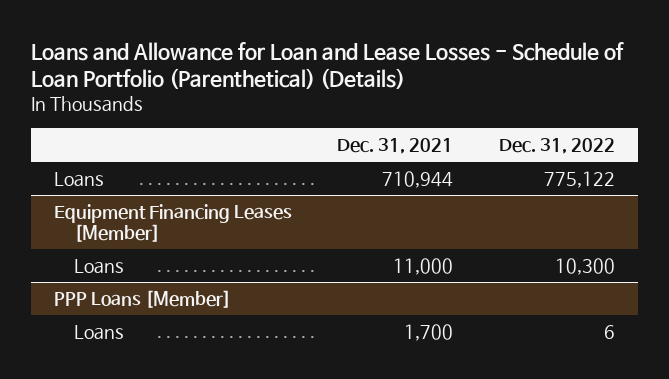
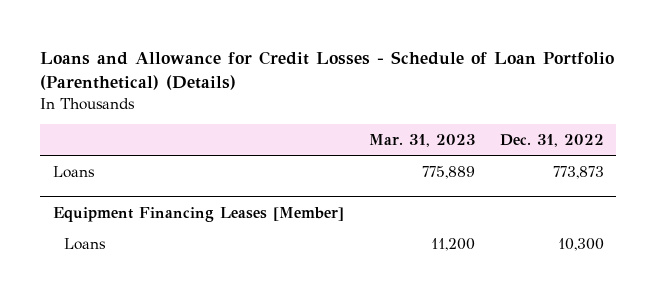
- Loans and Allowance for Loan and Lease Losses - Schedule of Loan Portfolio (Parenthetical) (Details)
+ Loans and Allowance for Credit Losses - Schedule of Loan Portfolio (Parenthetical) (Details)
- | Dec. 31, 2021 | Dec. 31, 2022
+ | Mar. 31, 2023 | Dec. 31, 2022
- Loans | 710,944 | 775,122
+ Loans | 775,889 | 773,873
- PPP Loans [Member]
- Loans | 1,700 | 6

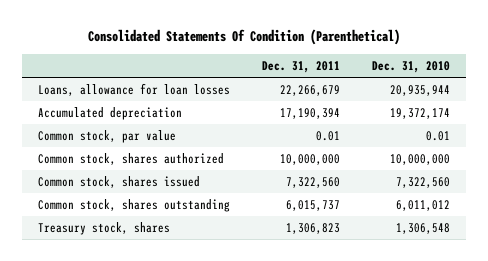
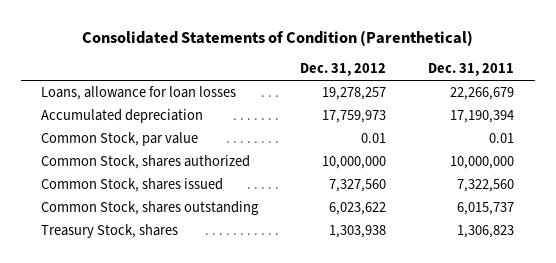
- Consolidated Statements Of Condition (Parenthetical)
+ Consolidated Statements of Condition (Parenthetical)
- | Dec. 31, 2011 | Dec. 31, 2010
+ | Dec. 31, 2012 | Dec. 31, 2011
- Common stock, par value | 0.01 | 0.01
- Common stock, shares authorized | 10,000,000 | 10,000,000
- Common stock, shares issued | 7,322,560 | 7,322,560
- Common stock, shares outstanding | 6,015,737 | 6,011,012
- Treasury stock, shares | 1,306,823 | 1,306,548
+ Common Stock, par value | 0.01 | 0.01
+ Common Stock, shares authorized | 10,000,000 | 10,000,000
+ Common Stock, shares issued | 7,327,560 | 7,322,560
+ Common Stock, shares outstanding | 6,023,622 | 6,015,737
+ Treasury Stock, shares | 1,303,938 | 1,306,823

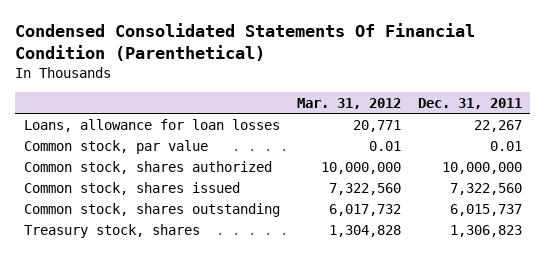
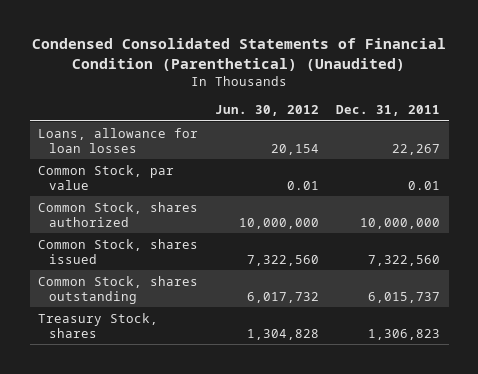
- Condensed Consolidated Statements Of Financial Condition (Parenthetical)
+ Condensed Consolidated Statements of Financial Condition (Parenthetical) (Unaudited)
- | Mar. 31, 2012 | Dec. 31, 2011
+ | Jun. 30, 2012 | Dec. 31, 2011
- Common stock, par value | 0.01 | 0.01
- Common stock, shares authorized | 10,000,000 | 10,000,000
- Common stock, shares issued | 7,322,560 | 7,322,560
- Common stock, shares outstanding | 6,017,732 | 6,015,737
- Treasury stock, shares | 1,304,828 | 1,306,823
+ Common Stock, par value | 0.01 | 0.01
+ Common Stock, shares authorized | 10,000,000 | 10,000,000
+ Common Stock, shares issued | 7,322,560 | 7,322,560
+ Common Stock, shares outstanding | 6,017,732 | 6,015,737
+ Treasury Stock, shares | 1,304,828 | 1,306,823

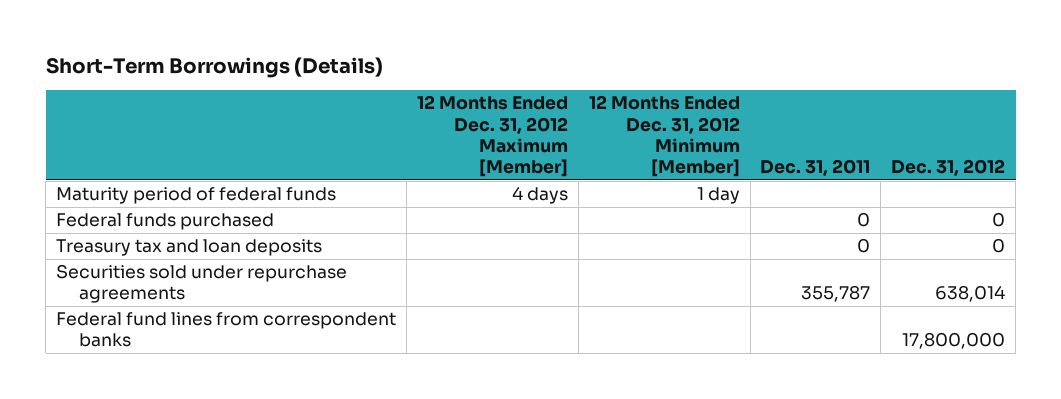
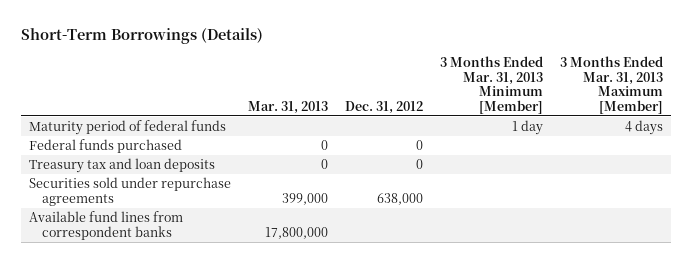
- | 12 Months Ended Dec. 31, 2012 Maximum [Member] | 12 Months Ended Dec. 31, 2012 Minimum [Member] | Dec. 31, 2011 | Dec. 31, 2012
+ | Mar. 31, 2013 | Dec. 31, 2012 | 3 Months Ended Mar. 31, 2013 Minimum [Member] | 3 Months Ended Mar. 31, 2013 Maximum [Member]
- Securities sold under repurchase agreements | | | 355,787 | 638,014
- Federal fund lines from correspondent banks | | | | 17,800,000
+ Securities sold under repurchase agreements | 399,000 | 638,000 | |
+ Available fund lines from correspondent banks | 17,800,000 | | |

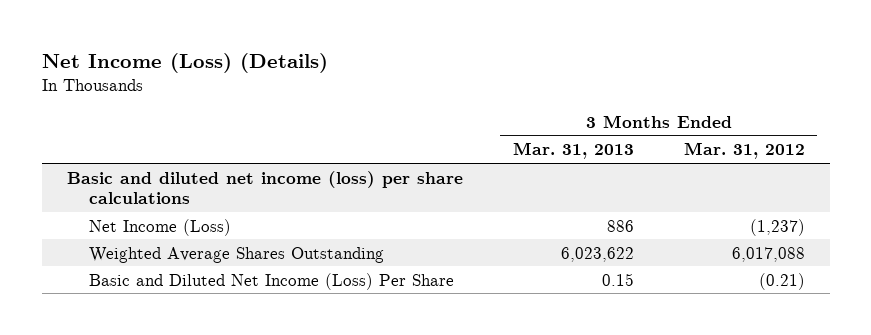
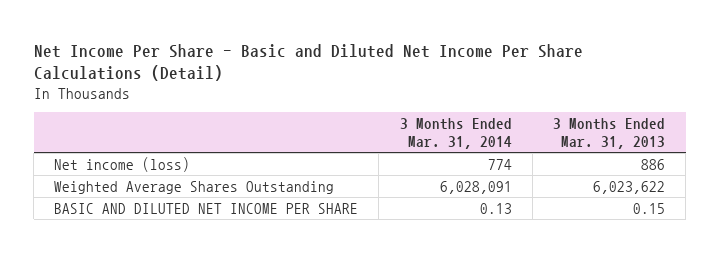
- Net Income (Loss) (Details)
+ Net Income Per Share - Basic and Diluted Net Income Per Share Calculations (Detail)
- | 3 Months Ended Mar. 31, 2013 | 3 Months Ended Mar. 31, 2012
+ | 3 Months Ended Mar. 31, 2014 | 3 Months Ended Mar. 31, 2013
- Basic and diluted net income (loss) per share calculations
- Net Income (Loss) | 886 | (1,237)
+ Net income (loss) | 774 | 886
- Basic and Diluted Net Income (Loss) Per Share | 0.15 | (0.21)
+ BASIC AND DILUTED NET INCOME PER SHARE | 0.13 | 0.15

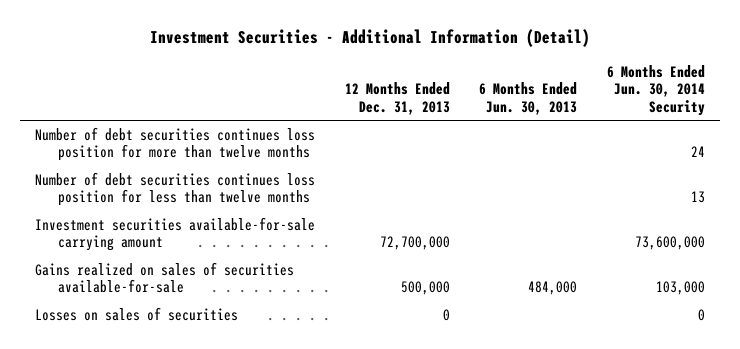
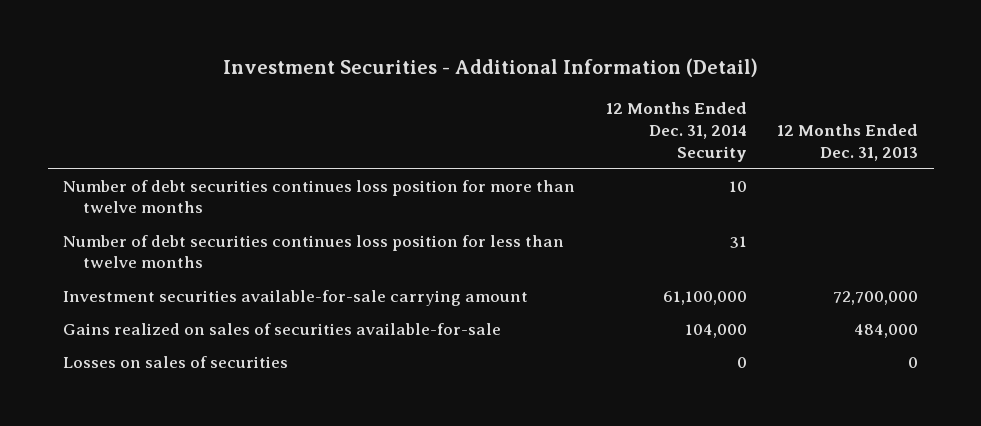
- | 12 Months Ended Dec. 31, 2013 | 6 Months Ended Jun. 30, 2013 | 6 Months Ended Jun. 30, 2014 Security
+ | 12 Months Ended Dec. 31, 2014 Security | 12 Months Ended Dec. 31, 2013
- Gains realized on sales of securities available-for-sale | 500,000 | 484,000 | 103,000
+ Gains realized on sales of securities available-for-sale | 104,000 | 484,000

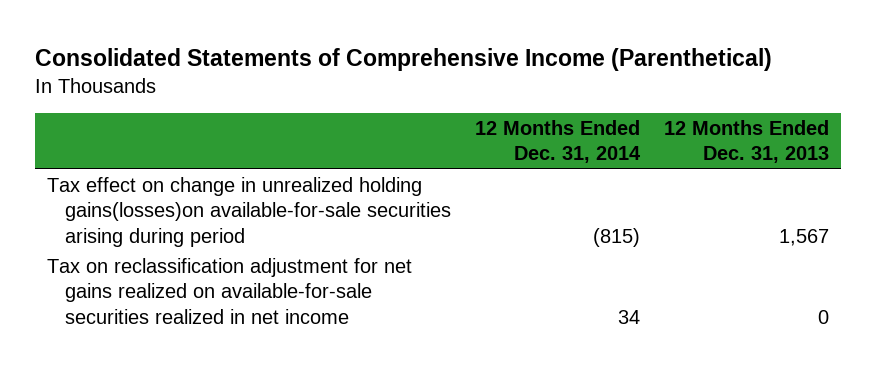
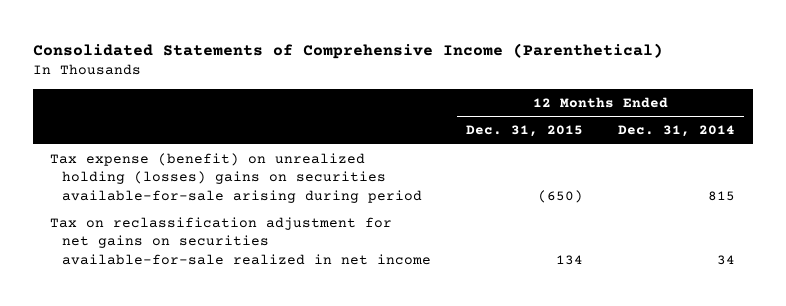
- | 12 Months Ended Dec. 31, 2014 | 12 Months Ended Dec. 31, 2013
+ | 12 Months Ended Dec. 31, 2015 | 12 Months Ended Dec. 31, 2014
- Tax effect on change in unrealized holding gains(losses)on available-for-sale securities arising during period | (815) | 1,567
- Tax on reclassification adjustment for net gains realized on available-for-sale securities realized in net income | 34 | 0
+ Tax expense (benefit) on unrealized holding (losses) gains on securities available-for-sale arising during period | (650) | 815
+ Tax on reclassification adjustment for net gains on securities available-for-sale realized in net income | 134 | 34

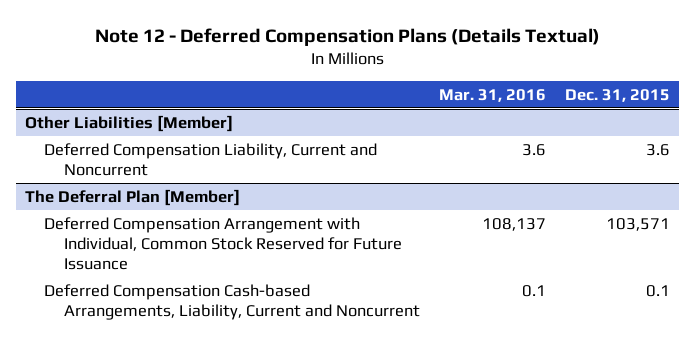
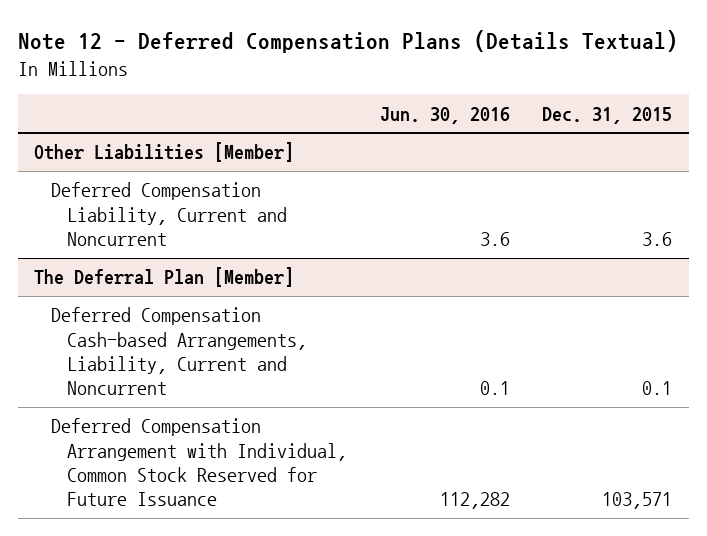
- | Mar. 31, 2016 | Dec. 31, 2015
+ | Jun. 30, 2016 | Dec. 31, 2015
@ The Deferral Plan [Member]
moved down: Deferred Compensation Arrangement with Individual, Common Stock Reserved for Future Issuance | 112,282 | 103,571

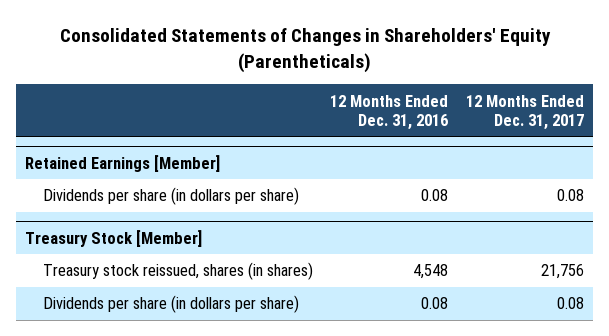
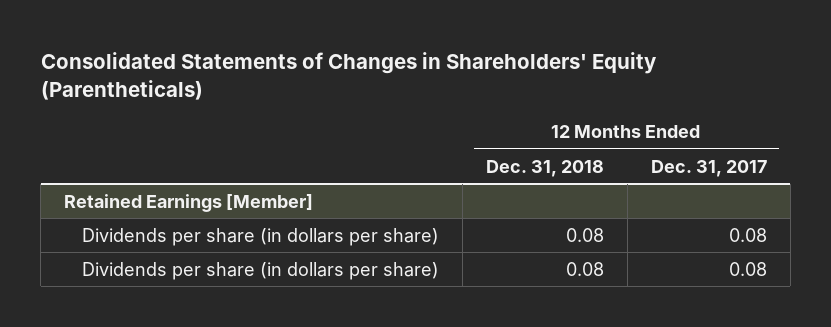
- | 12 Months Ended Dec. 31, 2016 | 12 Months Ended Dec. 31, 2017
+ | 12 Months Ended Dec. 31, 2018 | 12 Months Ended Dec. 31, 2017
- Treasury Stock [Member]
- Treasury stock reissued, shares (in shares) | 4,548 | 21,756

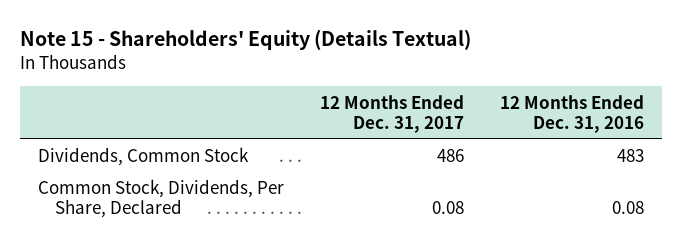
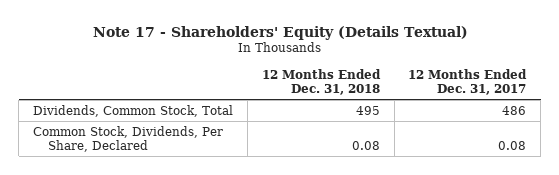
- Note 15 - Shareholders' Equity (Details Textual)
+ Note 17 - Shareholders' Equity (Details Textual)
- | 12 Months Ended Dec. 31, 2017 | 12 Months Ended Dec. 31, 2016
+ | 12 Months Ended Dec. 31, 2018 | 12 Months Ended Dec. 31, 2017
- Dividends, Common Stock | 486 | 483
+ Dividends, Common Stock, Total | 495 | 486

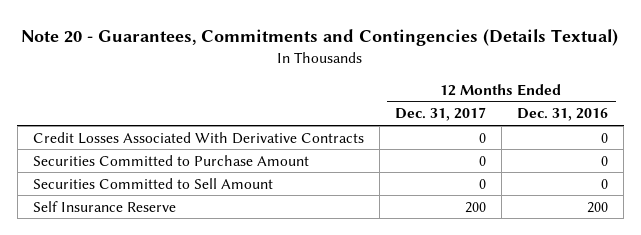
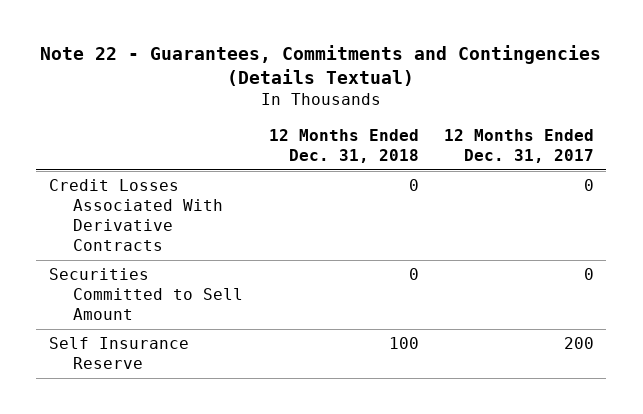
- Note 20 - Guarantees, Commitments and Contingencies (Details Textual)
+ Note 22 - Guarantees, Commitments and Contingencies (Details Textual)
- | 12 Months Ended Dec. 31, 2017 | 12 Months Ended Dec. 31, 2016
+ | 12 Months Ended Dec. 31, 2018 | 12 Months Ended Dec. 31, 2017
- Securities Committed to Purchase Amount | 0 | 0

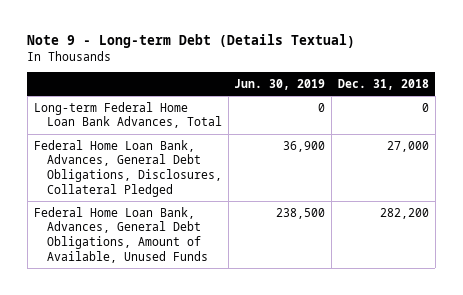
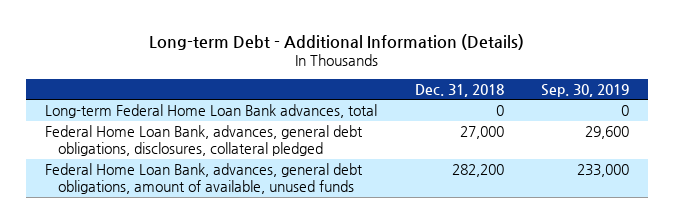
- Note 9 - Long-term Debt (Details Textual)
+ Long-term Debt - Additional Information (Details)
- | Jun. 30, 2019 | Dec. 31, 2018
+ | Dec. 31, 2018 | Sep. 30, 2019
- Long-term Federal Home Loan Bank Advances, Total | 0 | 0
- Federal Home Loan Bank, Advances, General Debt Obligations, Disclosures, Collateral Pledged | 36,900 | 27,000
- Federal Home Loan Bank, Advances, General Debt Obligations, Amount of Available, Unused Funds | 238,500 | 282,200
+ Long-term Federal Home Loan Bank advances, total | 0 | 0
+ Federal Home Loan Bank, advances, general debt obligations, disclosures, collateral pledged | 27,000 | 29,600
+ Federal Home Loan Bank, advances, general debt obligations, amount of available, unused funds | 282,200 | 233,000

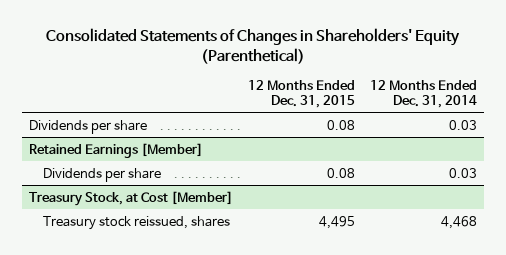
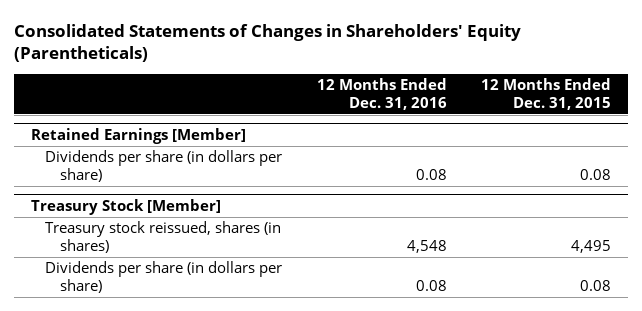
- Consolidated Statements of Changes in Shareholders' Equity (Parenthetical)
+ Consolidated Statements of Changes in Shareholders' Equity (Parentheticals)
- | 12 Months Ended Dec. 31, 2015 | 12 Months Ended Dec. 31, 2014
+ | 12 Months Ended Dec. 31, 2016 | 12 Months Ended Dec. 31, 2015
- Dividends per share | 0.08 | 0.03
@ Retained Earnings [Member]
- Dividends per share | 0.08 | 0.03
- Treasury Stock, at Cost [Member]
- Treasury stock reissued, shares | 4,495 | 4,468
@ Retained Earnings [Member]
+ Dividends per share (in dollars per share) | 0.08 | 0.08
+ Treasury Stock [Member]
+ Treasury stock reissued, shares (in shares) | 4,548 | 4,495
+ Dividends per share (in dollars per share) | 0.08 | 0.08

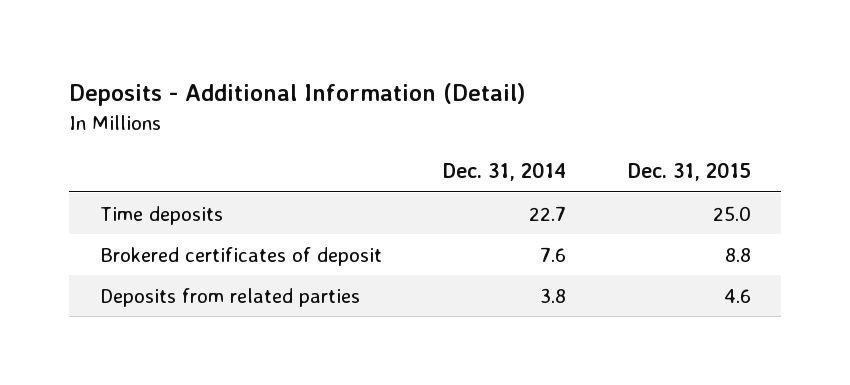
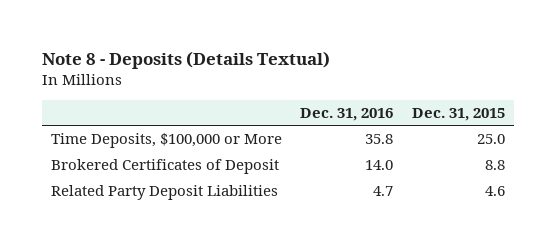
- Deposits - Additional Information (Detail)
+ Note 8 - Deposits (Details Textual)
- | Dec. 31, 2014 | Dec. 31, 2015
+ | Dec. 31, 2016 | Dec. 31, 2015
- Time deposits | 22.7 | 25.0
- Brokered certificates of deposit | 7.6 | 8.8
- Deposits from related parties | 3.8 | 4.6
+ Time Deposits, $100,000 or More | 35.8 | 25.0
+ Brokered Certificates of Deposit | 14.0 | 8.8
+ Related Party Deposit Liabilities | 4.7 | 4.6

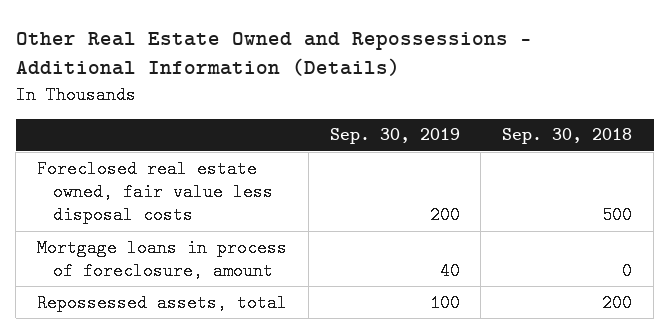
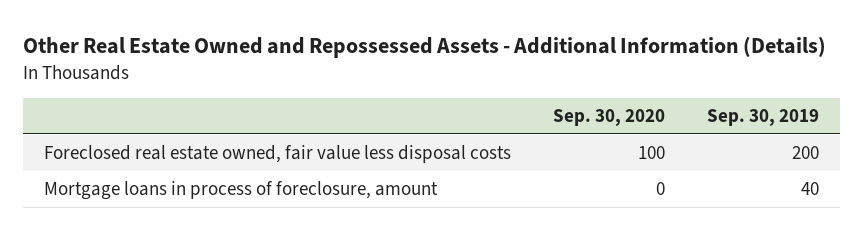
- Other Real Estate Owned and Repossessions - Additional Information (Details)
+ Other Real Estate Owned and Repossessed Assets - Additional Information (Details)
- | Sep. 30, 2019 | Sep. 30, 2018
+ | Sep. 30, 2020 | Sep. 30, 2019
- Repossessed assets, total | 100 | 200

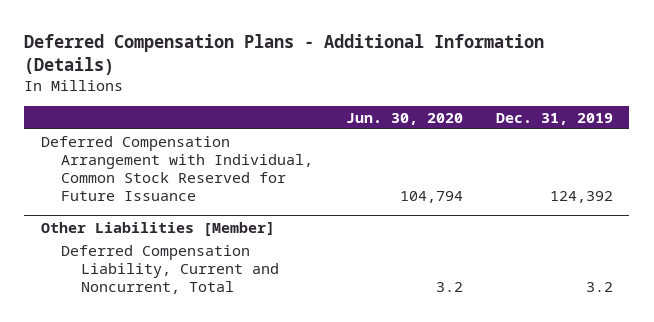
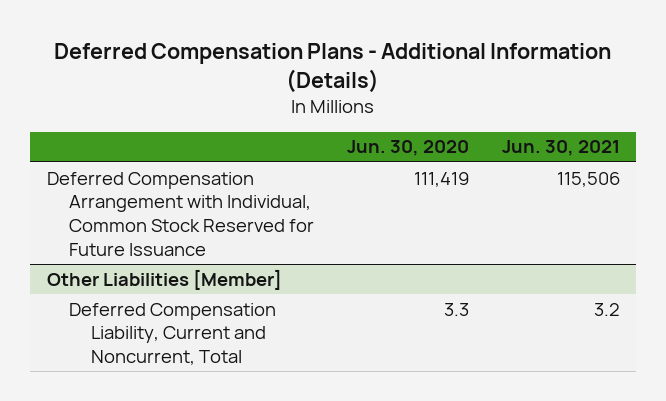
- | Jun. 30, 2020 | Dec. 31, 2019
+ | Jun. 30, 2020 | Jun. 30, 2021
- Deferred Compensation Arrangement with Individual, Common Stock Reserved for Future Issuance | 104,794 | 124,392
+ Deferred Compensation Arrangement with Individual, Common Stock Reserved for Future Issuance | 111,419 | 115,506
@ Other Liabilities [Member]
- Deferred Compensation Liability, Current and Noncurrent, Total | 3.2 | 3.2
+ Deferred Compensation Liability, Current and Noncurrent, Total | 3.3 | 3.2

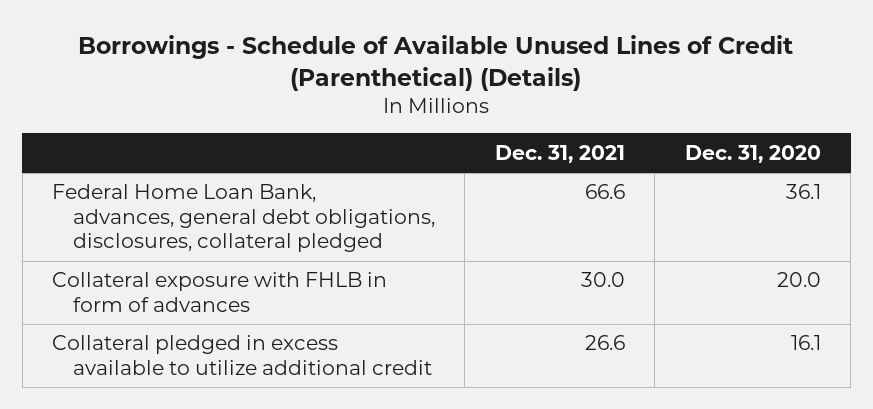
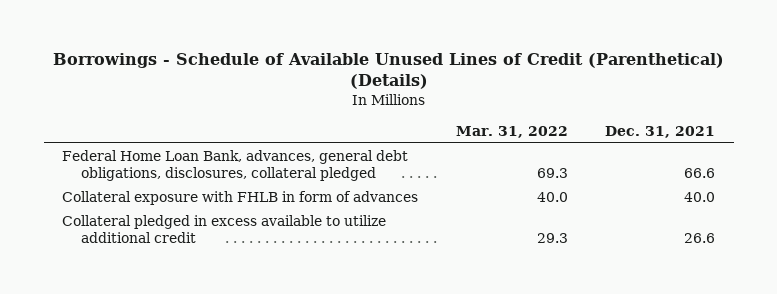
- | Dec. 31, 2021 | Dec. 31, 2020
+ | Mar. 31, 2022 | Dec. 31, 2021
- Collateral exposure with FHLB in form of advances | 30.0 | 20.0
+ Collateral exposure with FHLB in form of advances | 40.0 | 40.0

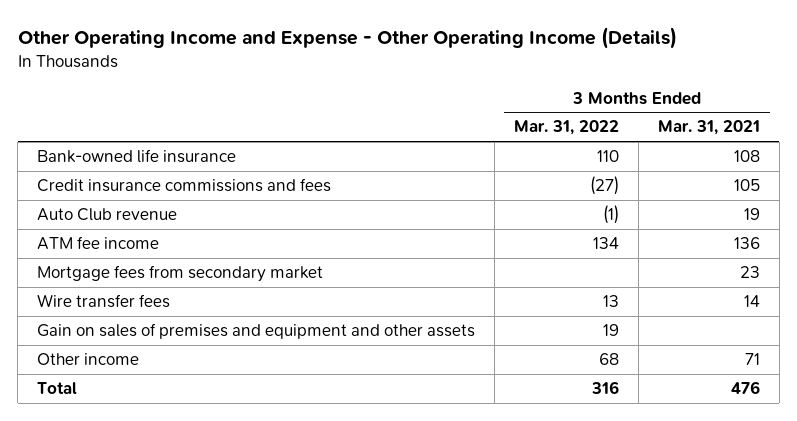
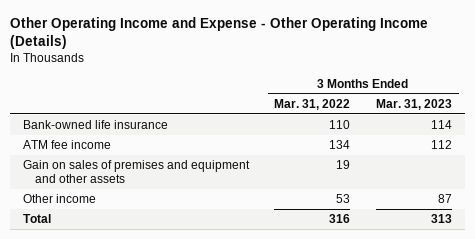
- | 3 Months Ended Mar. 31, 2022 | 3 Months Ended Mar. 31, 2021
+ | 3 Months Ended Mar. 31, 2022 | 3 Months Ended Mar. 31, 2023
- Credit insurance commissions and fees | (27) | 105
- Auto Club revenue | (1) | 19
- Mortgage fees from secondary market | | 23
- Wire transfer fees | 13 | 14
- Other income | 68 | 71
+ Other income | 53 | 87

